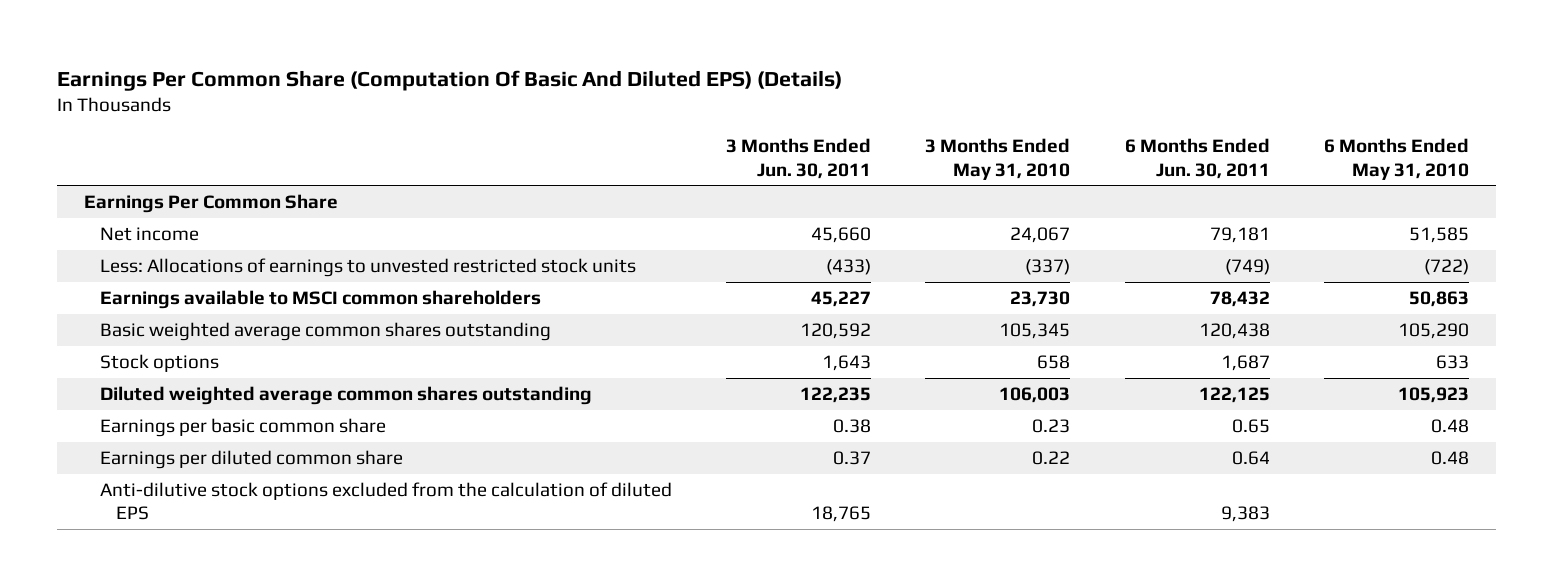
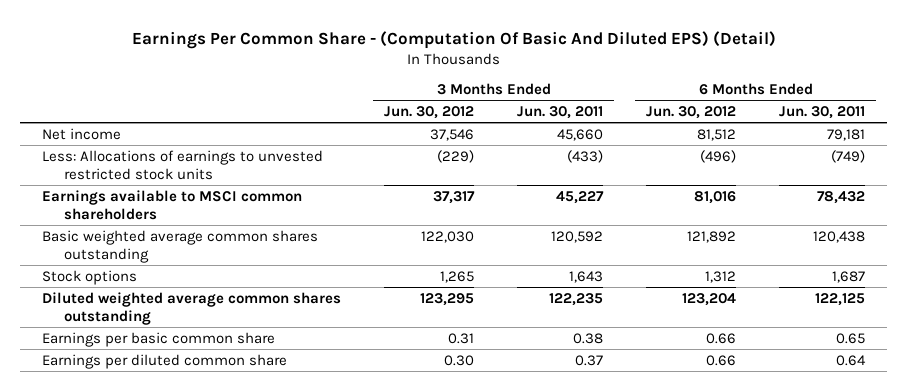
- Earnings Per Common Share (Computation Of Basic And Diluted EPS) (Details)
+ Earnings Per Common Share - (Computation Of Basic And Diluted EPS) (Detail)
- | 3 Months Ended Jun. 30, 2011 | 3 Months Ended May 31, 2010 | 6 Months Ended Jun. 30, 2011 | 6 Months Ended May 31, 2010
+ | 3 Months Ended Jun. 30, 2012 | 3 Months Ended Jun. 30, 2011 | 6 Months Ended Jun. 30, 2012 | 6 Months Ended Jun. 30, 2011
- Earnings Per Common Share
- Anti-dilutive stock options excluded from the calculation of diluted EPS | 18,765 | | 9,383 |

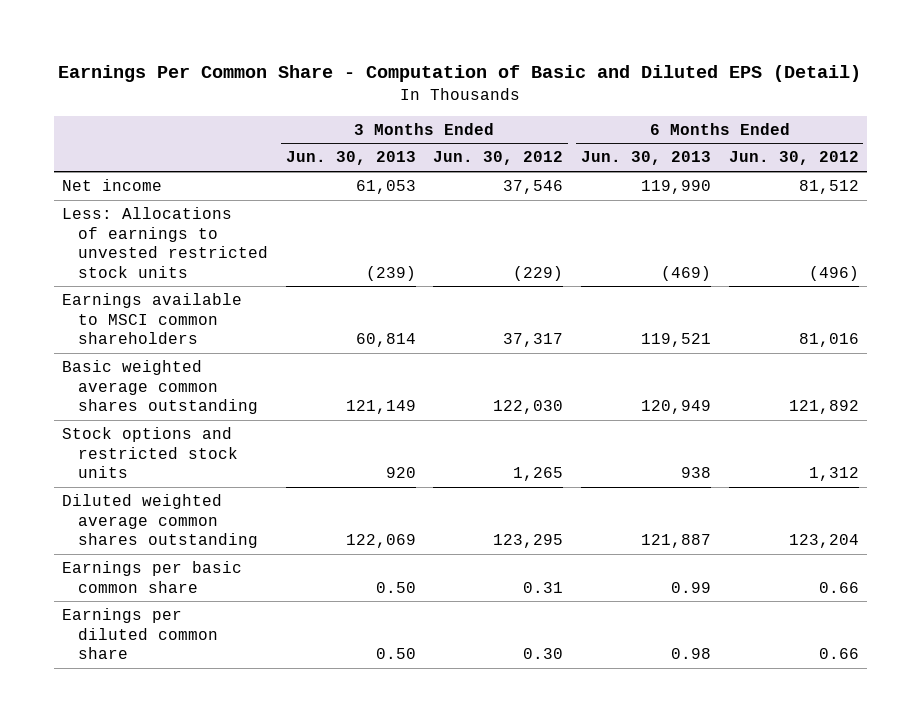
- Earnings Per Common Share - (Computation Of Basic And Diluted EPS) (Detail)
+ Earnings Per Common Share - Computation of Basic and Diluted EPS (Detail)
- | 3 Months Ended Jun. 30, 2012 | 3 Months Ended Jun. 30, 2011 | 6 Months Ended Jun. 30, 2012 | 6 Months Ended Jun. 30, 2011
+ | 3 Months Ended Jun. 30, 2013 | 3 Months Ended Jun. 30, 2012 | 6 Months Ended Jun. 30, 2013 | 6 Months Ended Jun. 30, 2012
- Stock options | 1,265 | 1,643 | 1,312 | 1,687
+ Stock options and restricted stock units | 920 | 1,265 | 938 | 1,312

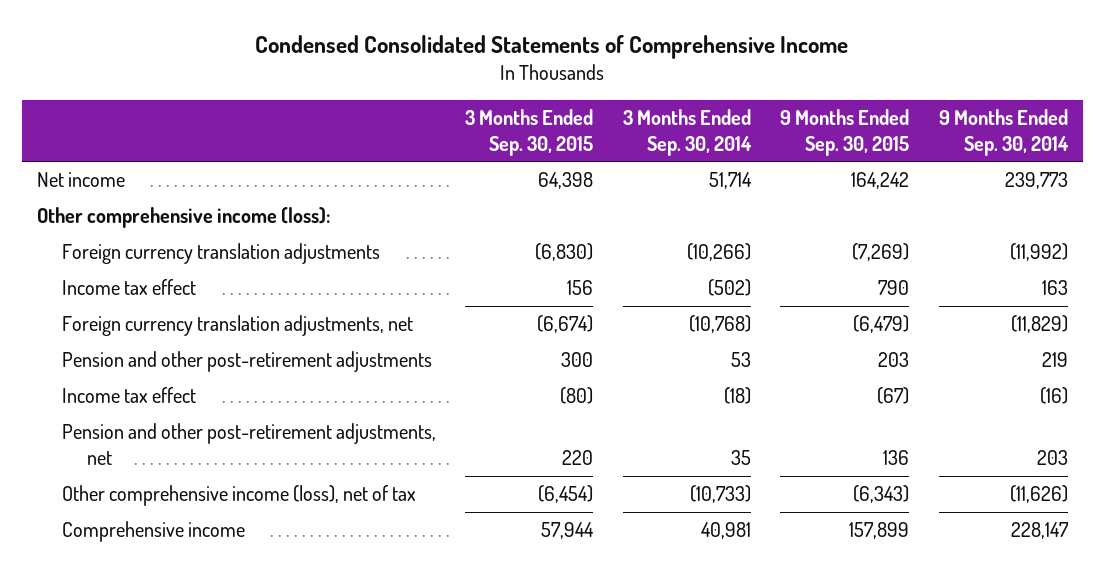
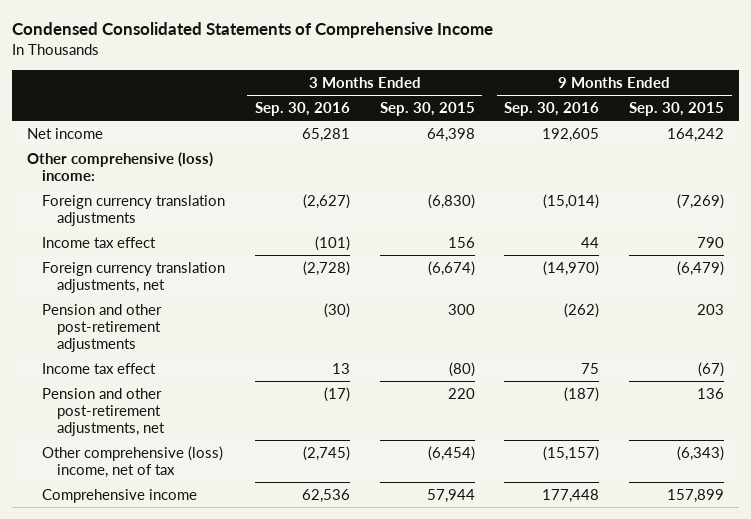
- | 3 Months Ended Sep. 30, 2015 | 3 Months Ended Sep. 30, 2014 | 9 Months Ended Sep. 30, 2015 | 9 Months Ended Sep. 30, 2014
+ | 3 Months Ended Sep. 30, 2016 | 3 Months Ended Sep. 30, 2015 | 9 Months Ended Sep. 30, 2016 | 9 Months Ended Sep. 30, 2015
- Other comprehensive income (loss):
+ Other comprehensive (loss) income:
- Other comprehensive income (loss), net of tax | (6,454) | (10,733) | (6,343) | (11,626)
+ Other comprehensive (loss) income, net of tax | (2,745) | (6,454) | (15,157) | (6,343)

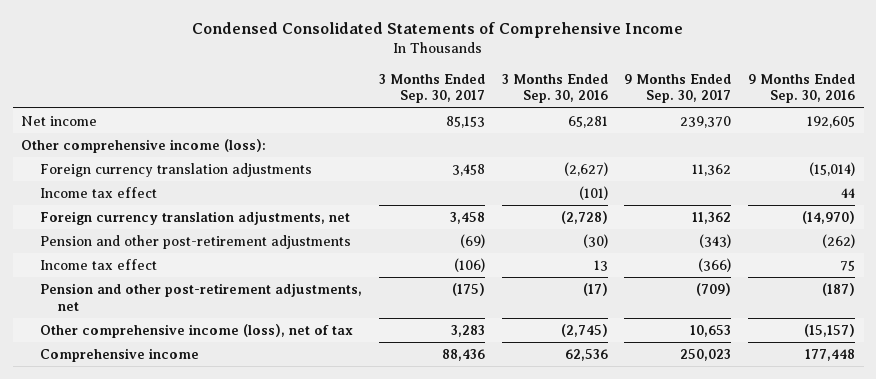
- | 3 Months Ended Sep. 30, 2016 | 3 Months Ended Sep. 30, 2015 | 9 Months Ended Sep. 30, 2016 | 9 Months Ended Sep. 30, 2015
+ | 3 Months Ended Sep. 30, 2017 | 3 Months Ended Sep. 30, 2016 | 9 Months Ended Sep. 30, 2017 | 9 Months Ended Sep. 30, 2016
- Other comprehensive (loss) income:
+ Other comprehensive income (loss):
- Other comprehensive (loss) income, net of tax | (2,745) | (6,454) | (15,157) | (6,343)
+ Other comprehensive income (loss), net of tax | 3,283 | (2,745) | 10,653 | (15,157)

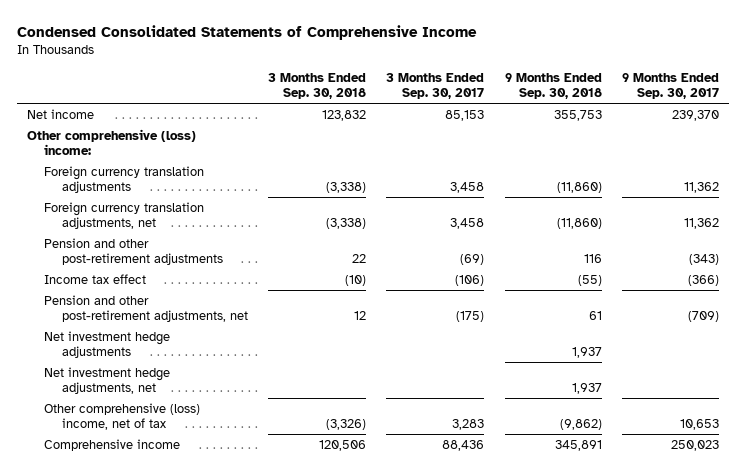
- | 3 Months Ended Sep. 30, 2017 | 3 Months Ended Sep. 30, 2016 | 9 Months Ended Sep. 30, 2017 | 9 Months Ended Sep. 30, 2016
+ | 3 Months Ended Sep. 30, 2018 | 3 Months Ended Sep. 30, 2017 | 9 Months Ended Sep. 30, 2018 | 9 Months Ended Sep. 30, 2017
- Other comprehensive income (loss):
+ Other comprehensive (loss) income:
- Income tax effect | | (101) | | 44
- Other comprehensive income (loss), net of tax | 3,283 | (2,745) | 10,653 | (15,157)
+ Net investment hedge adjustments | | | 1,937 |
+ Net investment hedge adjustments, net | | | 1,937 |
+ Other comprehensive (loss) income, net of tax | (3,326) | 3,283 | (9,862) | 10,653

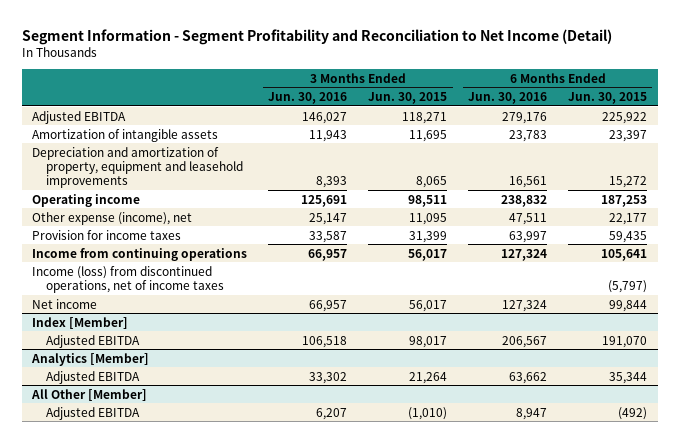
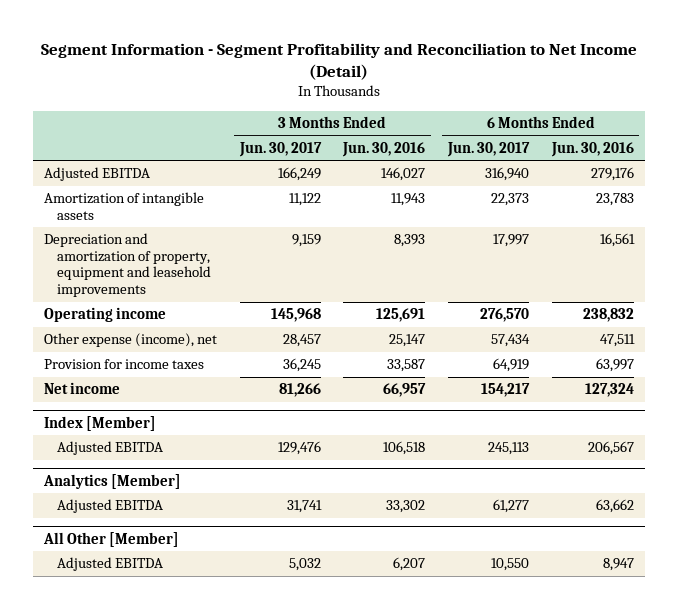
- | 3 Months Ended Jun. 30, 2016 | 3 Months Ended Jun. 30, 2015 | 6 Months Ended Jun. 30, 2016 | 6 Months Ended Jun. 30, 2015
+ | 3 Months Ended Jun. 30, 2017 | 3 Months Ended Jun. 30, 2016 | 6 Months Ended Jun. 30, 2017 | 6 Months Ended Jun. 30, 2016
- Income from continuing operations | 66,957 | 56,017 | 127,324 | 105,641
- Income (loss) from discontinued operations, net of income taxes | | | | (5,797)

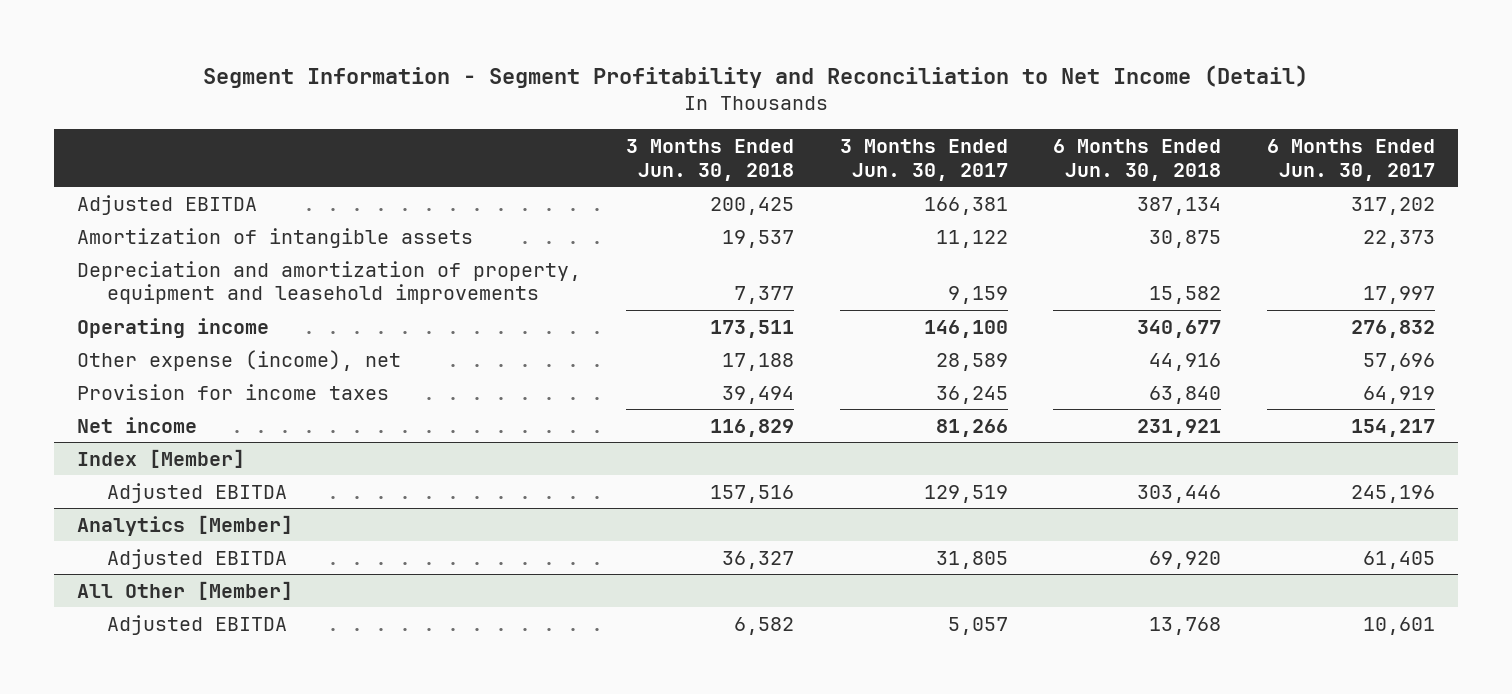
- | 3 Months Ended Jun. 30, 2017 | 3 Months Ended Jun. 30, 2016 | 6 Months Ended Jun. 30, 2017 | 6 Months Ended Jun. 30, 2016
+ | 3 Months Ended Jun. 30, 2018 | 3 Months Ended Jun. 30, 2017 | 6 Months Ended Jun. 30, 2018 | 6 Months Ended Jun. 30, 2017
- Adjusted EBITDA | 166,249 | 146,027 | 316,940 | 279,176
+ Adjusted EBITDA | 200,425 | 166,381 | 387,134 | 317,202
- Operating income | 145,968 | 125,691 | 276,570 | 238,832
- Other expense (income), net | 28,457 | 25,147 | 57,434 | 47,511
+ Operating income | 173,511 | 146,100 | 340,677 | 276,832
+ Other expense (income), net | 17,188 | 28,589 | 44,916 | 57,696
@ Index [Member]
- Adjusted EBITDA | 129,476 | 106,518 | 245,113 | 206,567
+ Adjusted EBITDA | 157,516 | 129,519 | 303,446 | 245,196
@ Analytics [Member]
- Adjusted EBITDA | 31,741 | 33,302 | 61,277 | 63,662
+ Adjusted EBITDA | 36,327 | 31,805 | 69,920 | 61,405
@ All Other [Member]
- Adjusted EBITDA | 5,032 | 6,207 | 10,550 | 8,947
+ Adjusted EBITDA | 6,582 | 5,057 | 13,768 | 10,601

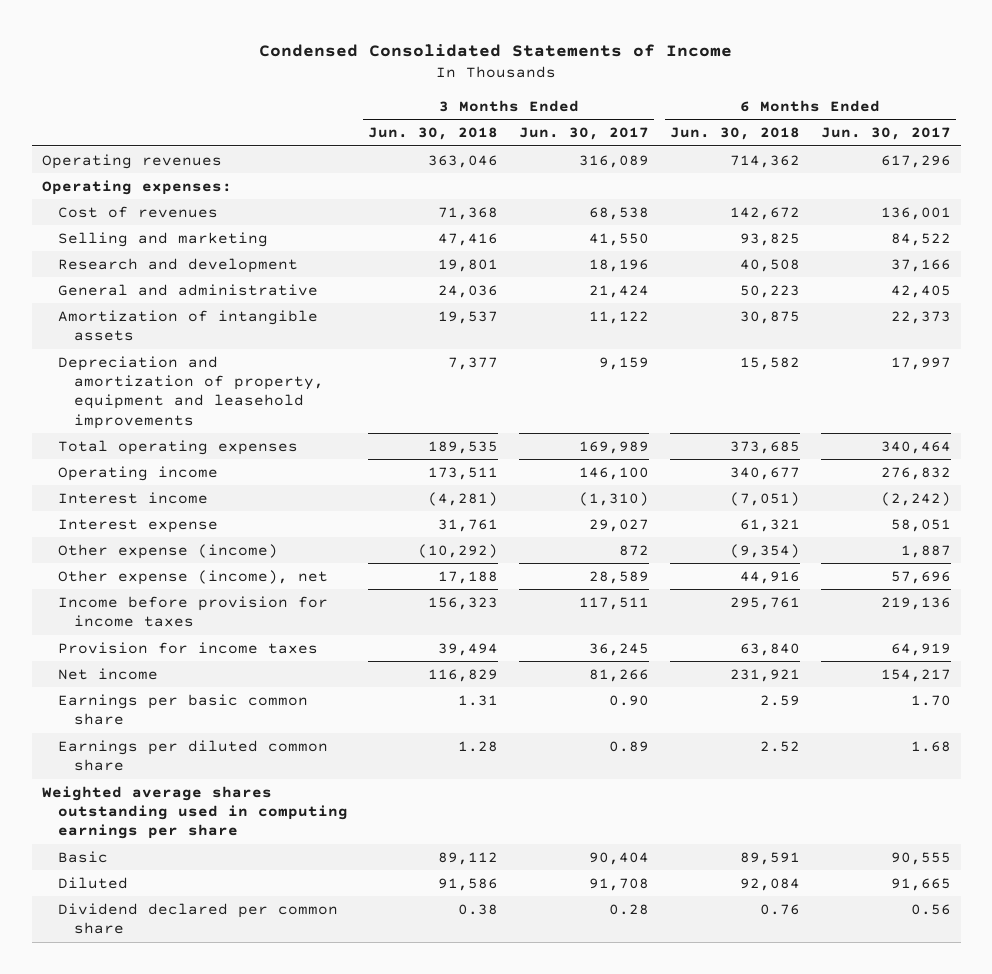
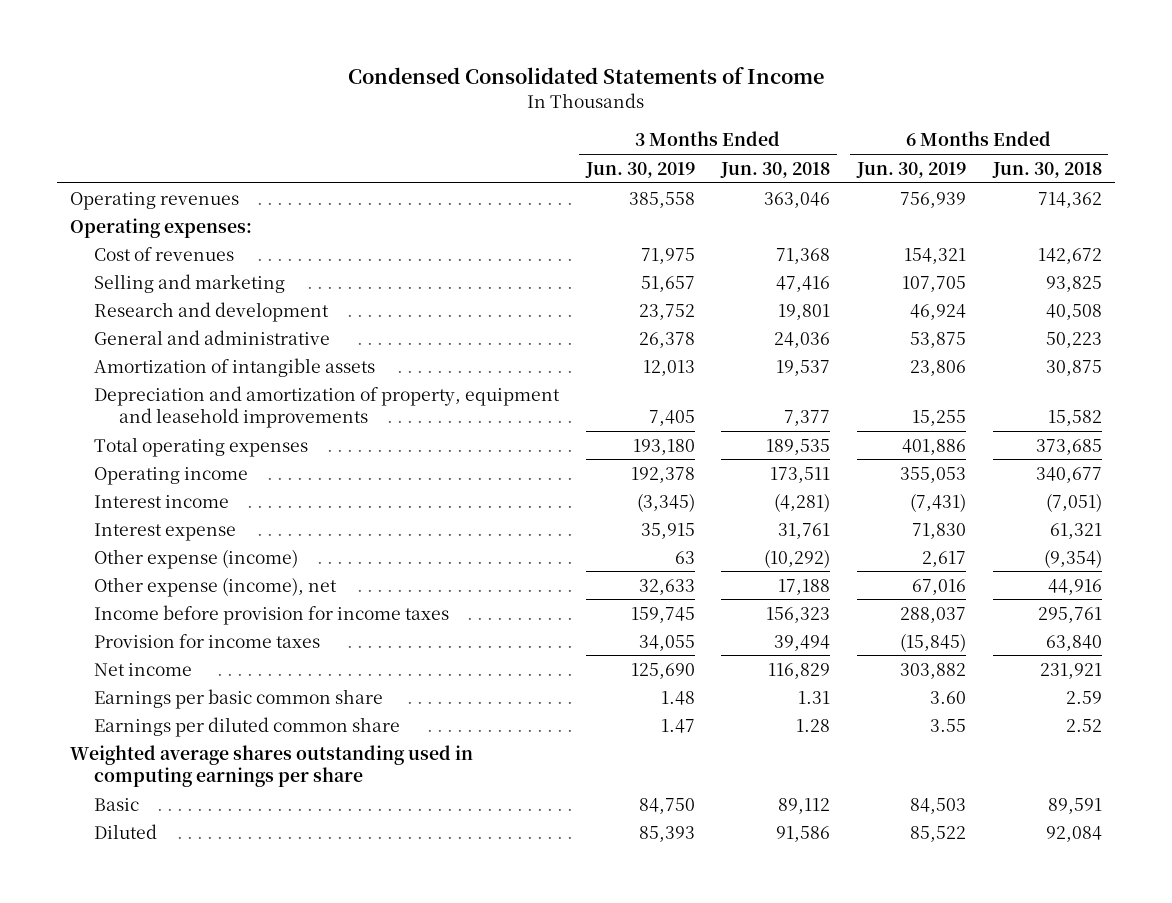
- | 3 Months Ended Jun. 30, 2018 | 3 Months Ended Jun. 30, 2017 | 6 Months Ended Jun. 30, 2018 | 6 Months Ended Jun. 30, 2017
+ | 3 Months Ended Jun. 30, 2019 | 3 Months Ended Jun. 30, 2018 | 6 Months Ended Jun. 30, 2019 | 6 Months Ended Jun. 30, 2018
- Dividend declared per common share | 0.38 | 0.28 | 0.76 | 0.56

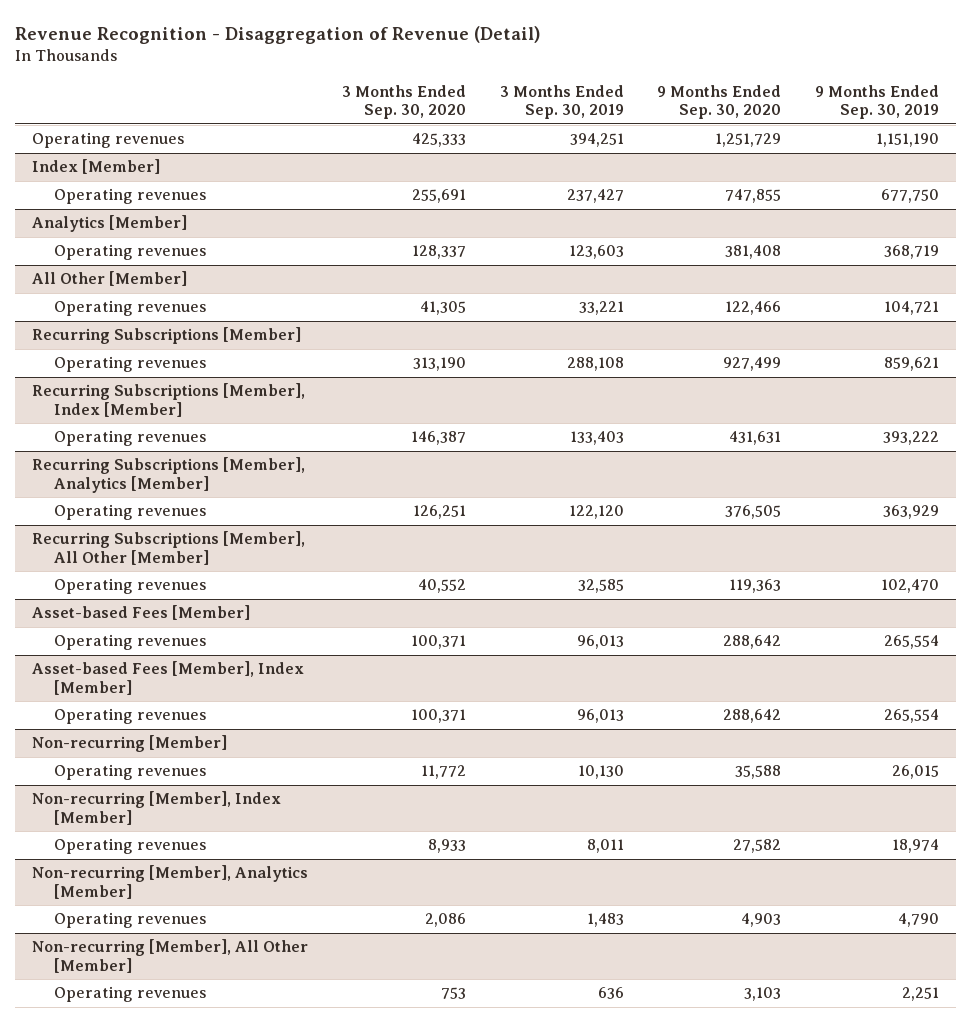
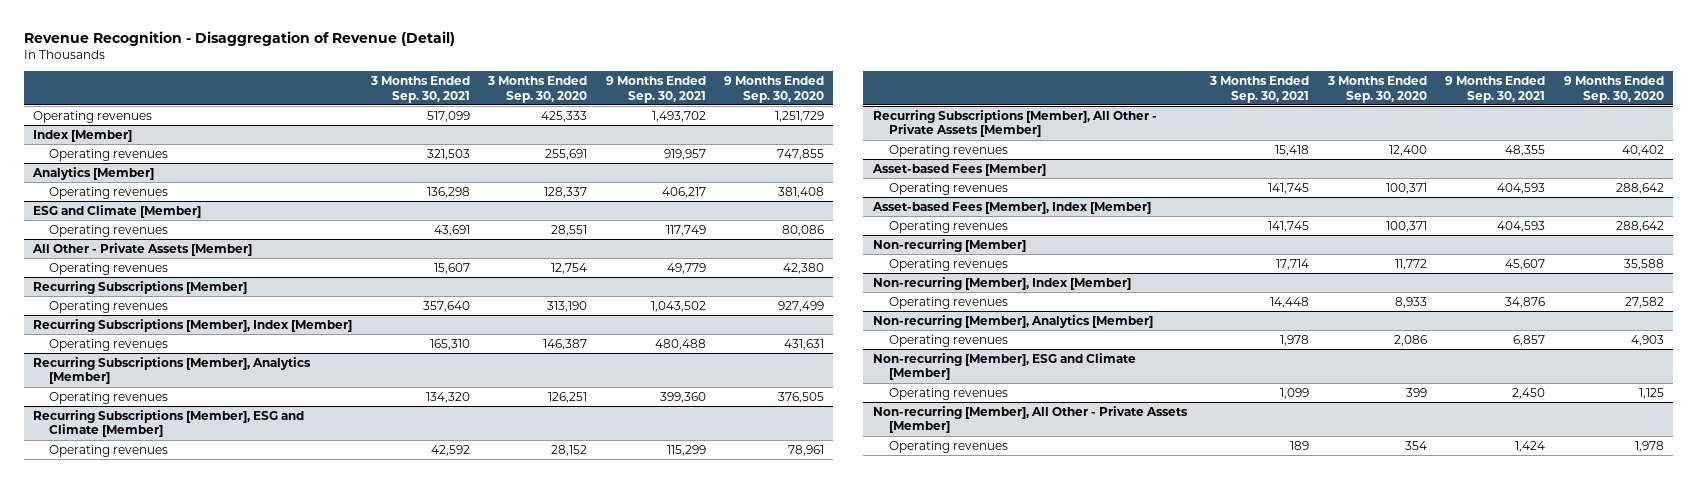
- | 3 Months Ended Sep. 30, 2020 | 3 Months Ended Sep. 30, 2019 | 9 Months Ended Sep. 30, 2020 | 9 Months Ended Sep. 30, 2019
+ | 3 Months Ended Sep. 30, 2021 | 3 Months Ended Sep. 30, 2020 | 9 Months Ended Sep. 30, 2021 | 9 Months Ended Sep. 30, 2020
- All Other [Member]
- Operating revenues | 41,305 | 33,221 | 122,466 | 104,721
+ ESG and Climate [Member]
+ Operating revenues | 43,691 | 28,551 | 117,749 | 80,086
+ All Other - Private Assets [Member]
+ Operating revenues | 15,607 | 12,754 | 49,779 | 42,380
- Recurring Subscriptions [Member], All Other [Member]
- Operating revenues | 40,552 | 32,585 | 119,363 | 102,470
+ Recurring Subscriptions [Member], ESG and Climate [Member]
+ Operating revenues | 42,592 | 28,152 | 115,299 | 78,961
+ Recurring Subscriptions [Member], All Other - Private Assets [Member]
+ Operating revenues | 15,418 | 12,400 | 48,355 | 40,402
- Non-recurring [Member], All Other [Member]
- Operating revenues | 753 | 636 | 3,103 | 2,251
+ Non-recurring [Member], ESG and Climate [Member]
+ Operating revenues | 1,099 | 399 | 2,450 | 1,125
+ Non-recurring [Member], All Other - Private Assets [Member]
+ Operating revenues | 189 | 354 | 1,424 | 1,978

